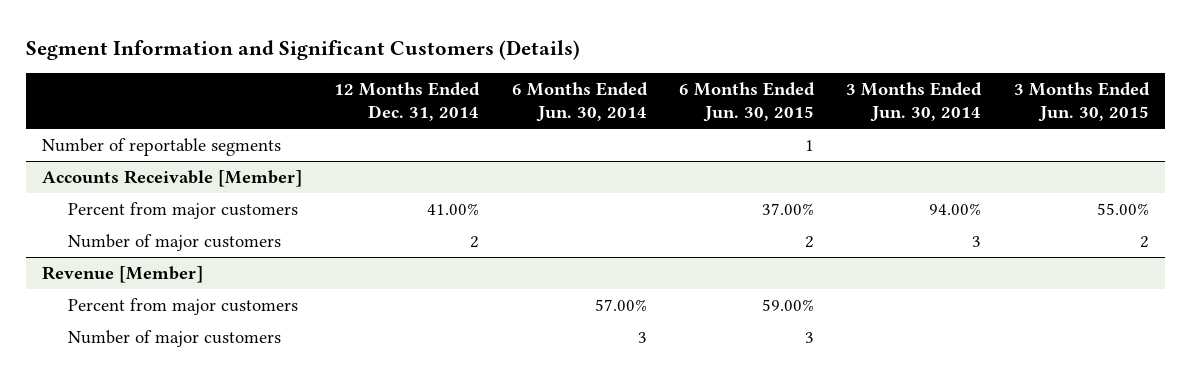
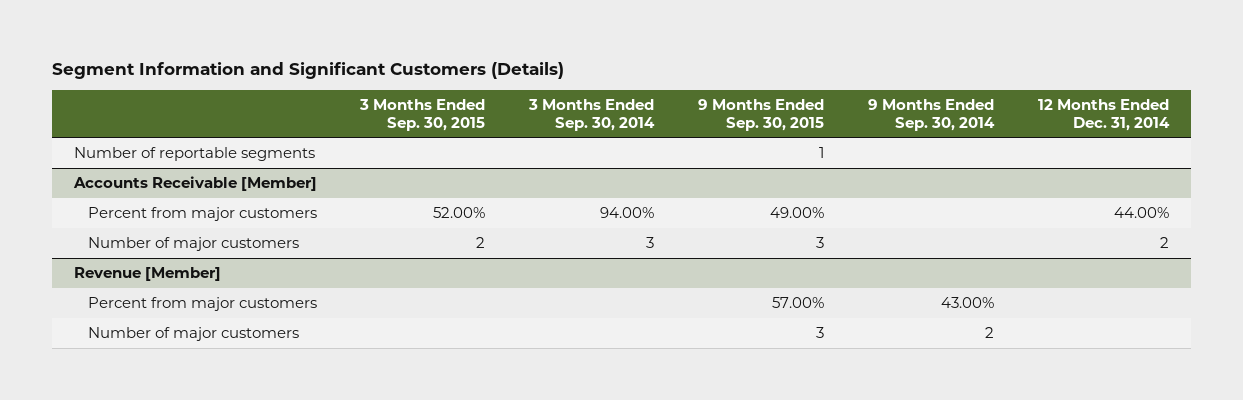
- | 12 Months Ended Dec. 31, 2014 | 6 Months Ended Jun. 30, 2014 | 6 Months Ended Jun. 30, 2015 | 3 Months Ended Jun. 30, 2014 | 3 Months Ended Jun. 30, 2015
+ | 3 Months Ended Sep. 30, 2015 | 3 Months Ended Sep. 30, 2014 | 9 Months Ended Sep. 30, 2015 | 9 Months Ended Sep. 30, 2014 | 12 Months Ended Dec. 31, 2014
@ Accounts Receivable [Member]
- Percent from major customers | 41.00% | | 37.00% | 94.00% | 55.00%
+ Percent from major customers | 52.00% | 94.00% | 49.00% | | 44.00%

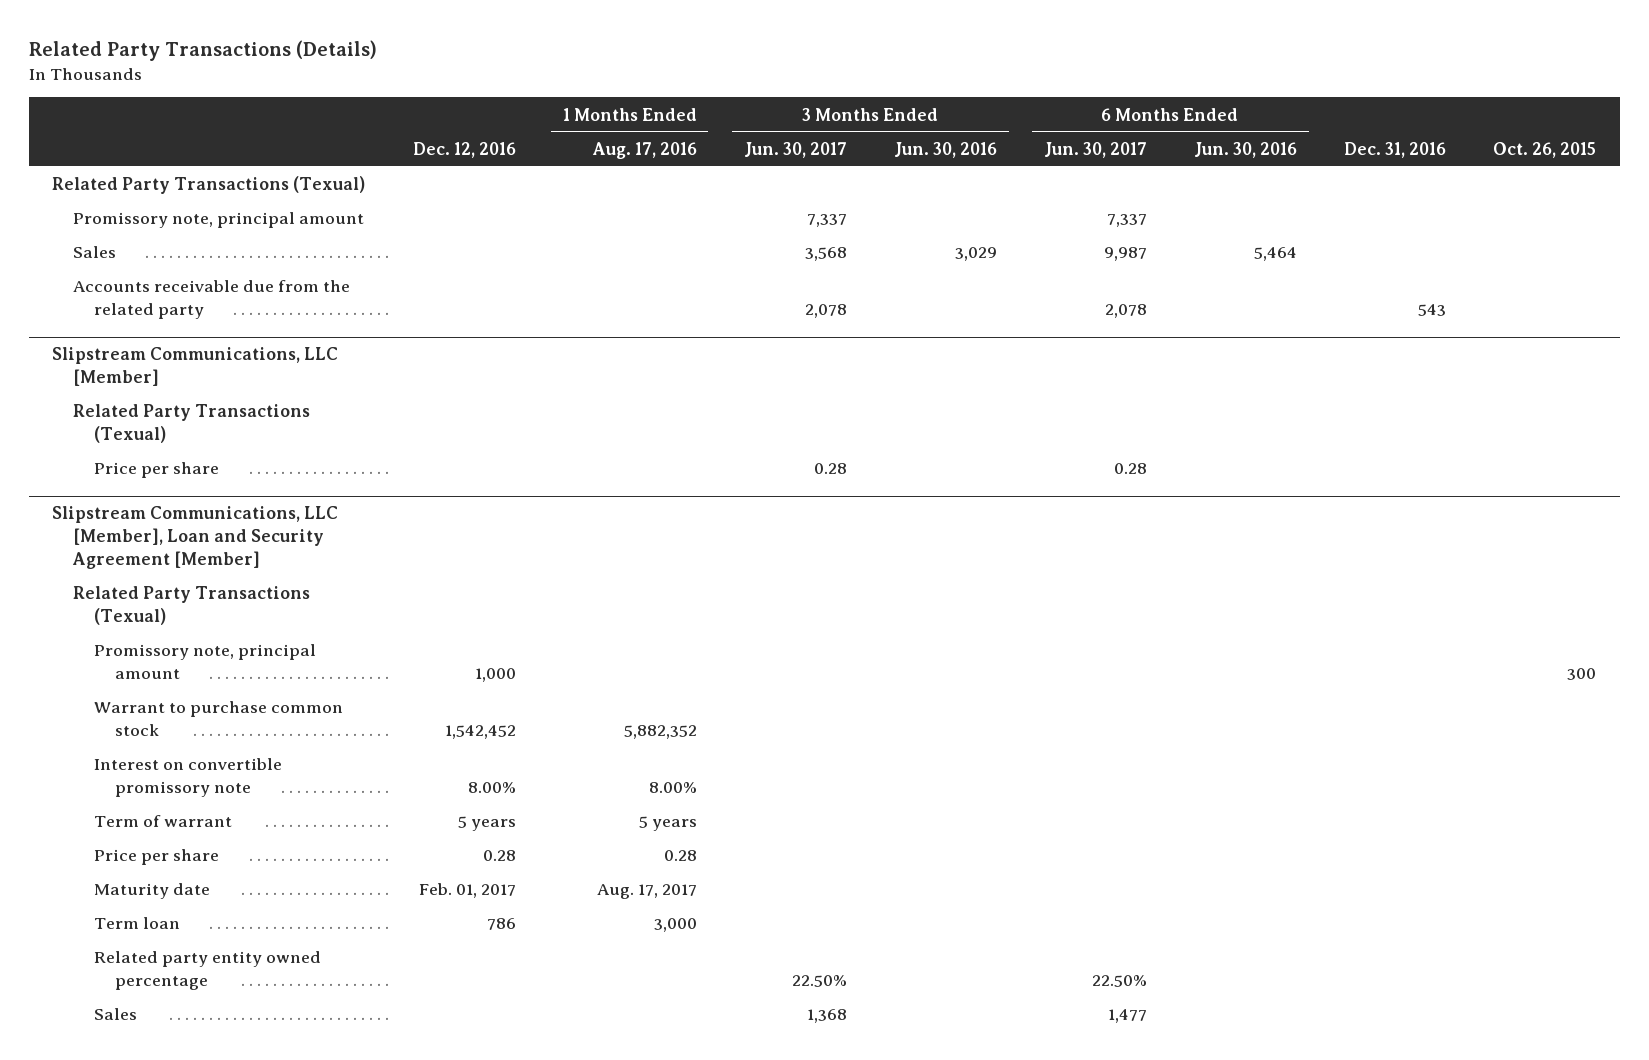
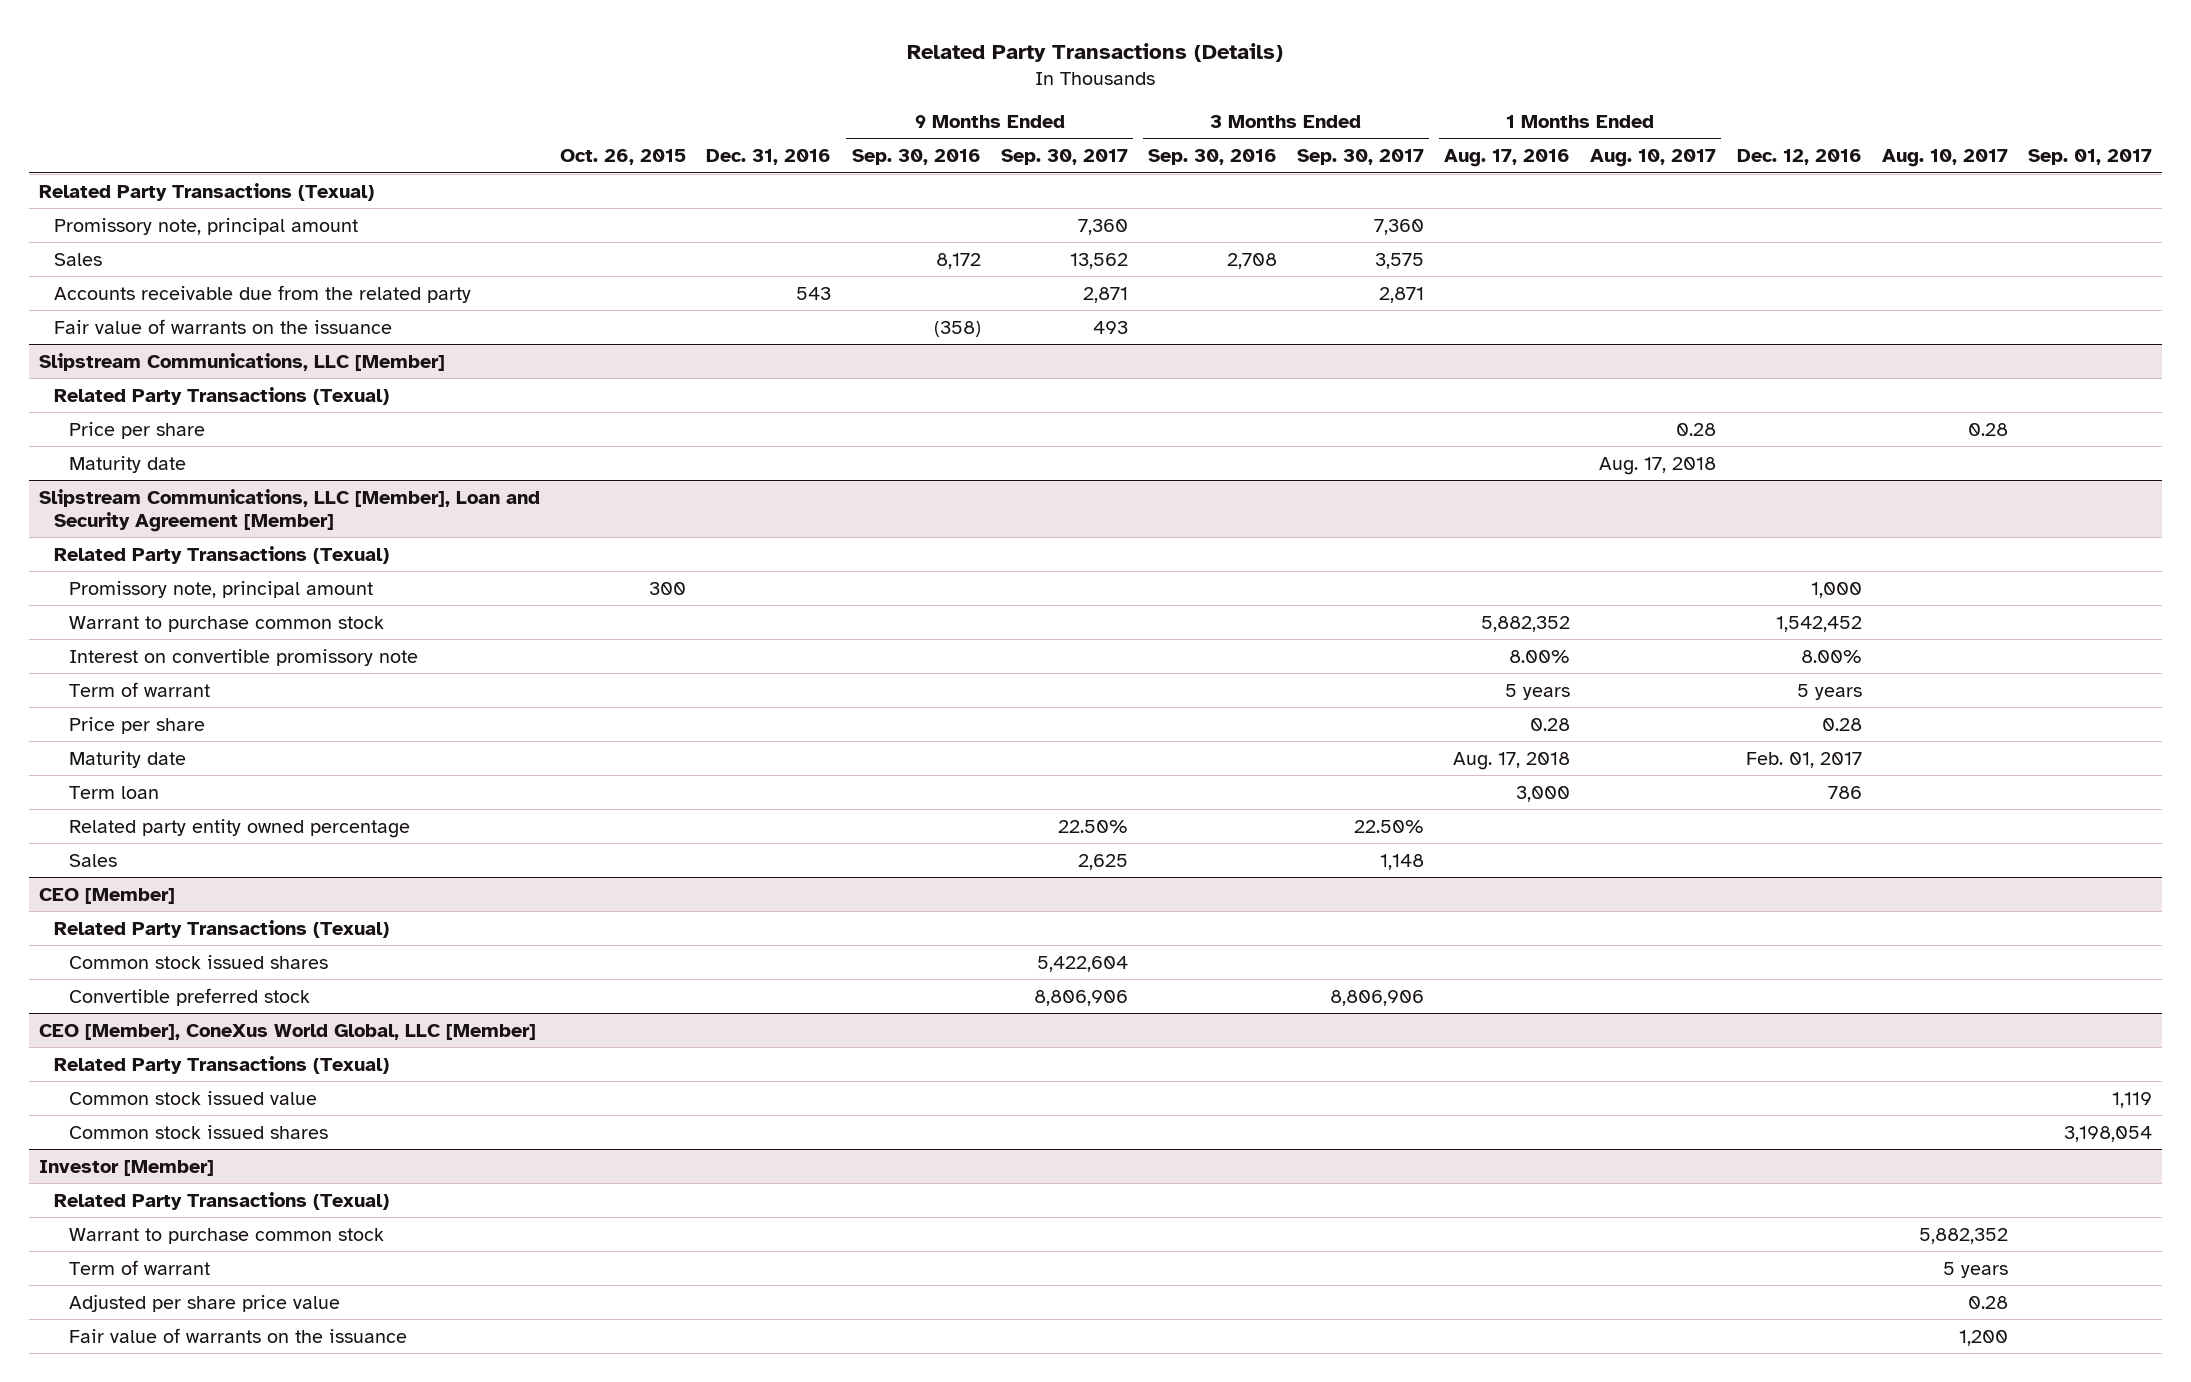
- | Dec. 12, 2016 | 1 Months Ended Aug. 17, 2016 | 3 Months Ended Jun. 30, 2017 | 3 Months Ended Jun. 30, 2016 | 6 Months Ended Jun. 30, 2017 | 6 Months Ended Jun. 30, 2016 | Dec. 31, 2016 | Oct. 26, 2015
+ | Oct. 26, 2015 | Dec. 31, 2016 | 9 Months Ended Sep. 30, 2016 | 9 Months Ended Sep. 30, 2017 | 3 Months Ended Sep. 30, 2016 | 3 Months Ended Sep. 30, 2017 | 1 Months Ended Aug. 17, 2016 | 1 Months Ended Aug. 10, 2017 | Dec. 12, 2016 | Aug. 10, 2017 | Sep. 01, 2017
+ Fair value of warrants on the issuance | | | (358) | 493 | | | | | | |
@ Slipstream Communications, LLC [Member]
+ Maturity date | | | | | | | | Aug. 17, 2018 | | |
@ Slipstream Communications, LLC [Member], Loan and Security Agreement [Member]
- Maturity date | Feb. 01, 2017 | Aug. 17, 2017 | | | | | |
+ Maturity date | | | | | | | Aug. 17, 2018 | | Feb. 01, 2017 | |
+ CEO [Member]
+ Related Party Transactions (Texual)
+ Common stock issued shares | | | | 5,422,604 | | | | | | |
+ Convertible preferred stock | | | | 8,806,906 | | 8,806,906 | | | | |
+ CEO [Member], ConeXus World Global, LLC [Member]
+ Related Party Transactions (Texual)
+ Common stock issued value | | | | | | | | | | | 1,119
+ Common stock issued shares | | | | | | | | | | | 3,198,054
+ Investor [Member]
+ Related Party Transactions (Texual)
+ Warrant to purchase common stock | | | | | | | | | | 5,882,352 |
+ Term of warrant | | | | | | | | | | 5 years |
+ Adjusted per share price value | | | | | | | | | | 0.28 |
+ Fair value of warrants on the issuance | | | | | | | | | | 1,200 |

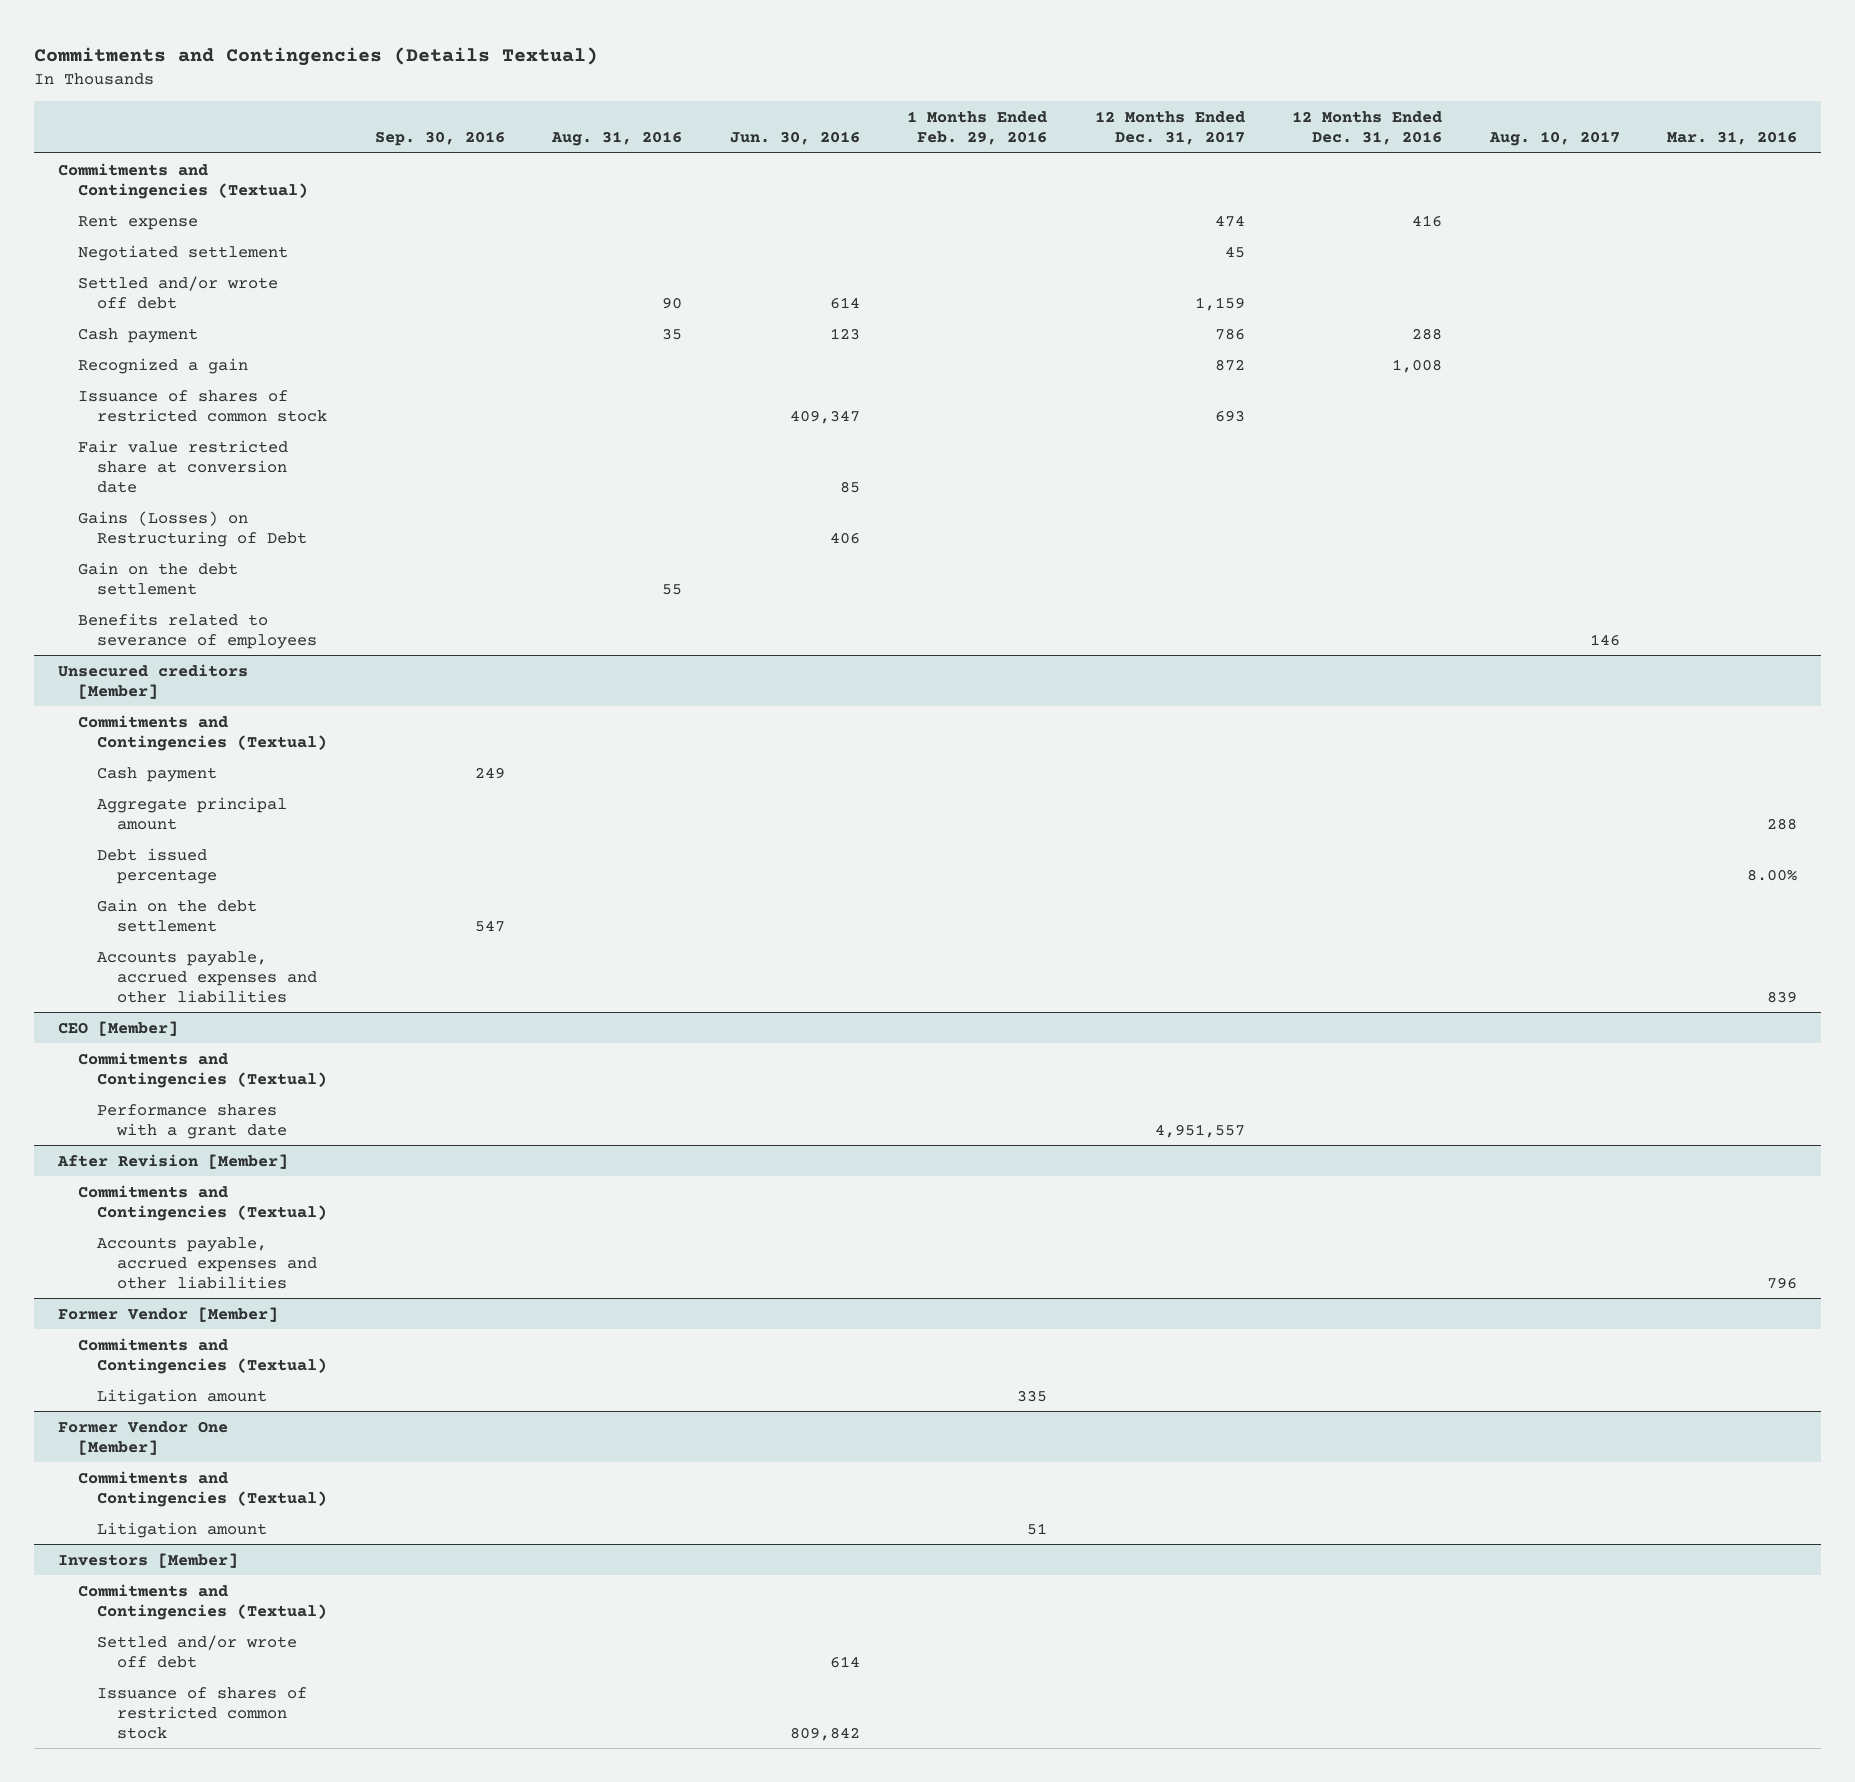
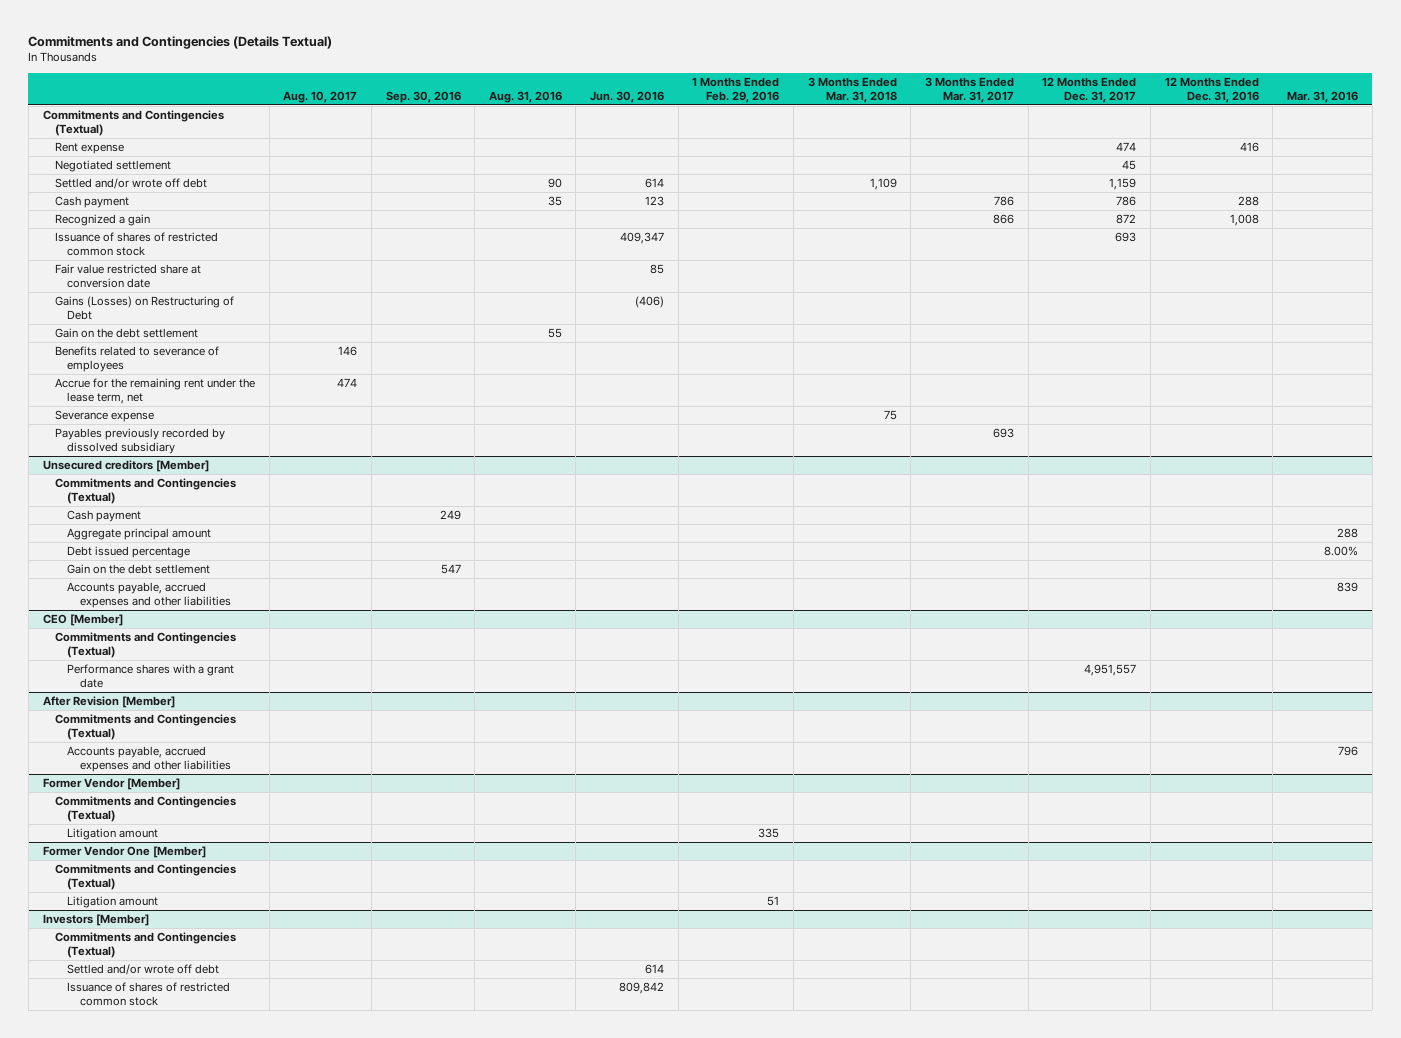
- | Sep. 30, 2016 | Aug. 31, 2016 | Jun. 30, 2016 | 1 Months Ended Feb. 29, 2016 | 12 Months Ended Dec. 31, 2017 | 12 Months Ended Dec. 31, 2016 | Aug. 10, 2017 | Mar. 31, 2016
+ | Aug. 10, 2017 | Sep. 30, 2016 | Aug. 31, 2016 | Jun. 30, 2016 | 1 Months Ended Feb. 29, 2016 | 3 Months Ended Mar. 31, 2018 | 3 Months Ended Mar. 31, 2017 | 12 Months Ended Dec. 31, 2017 | 12 Months Ended Dec. 31, 2016 | Mar. 31, 2016
- Gains (Losses) on Restructuring of Debt | | | 406 | | | | |
+ Gains (Losses) on Restructuring of Debt | | | | (406) | | | | | |
+ Accrue for the remaining rent under the lease term, net | 474 | | | | | | | | |
+ Severance expense | | | | | | 75 | | | |
+ Payables previously recorded by dissolved subsidiary | | | | | | | 693 | | |

